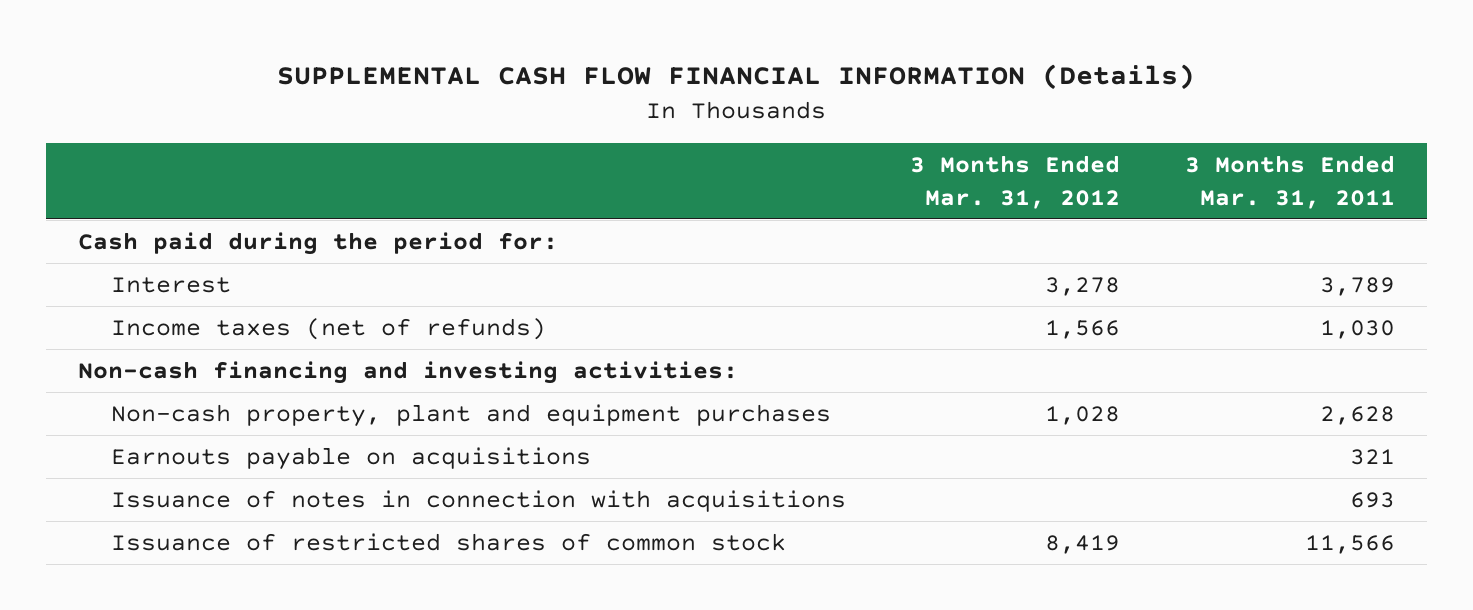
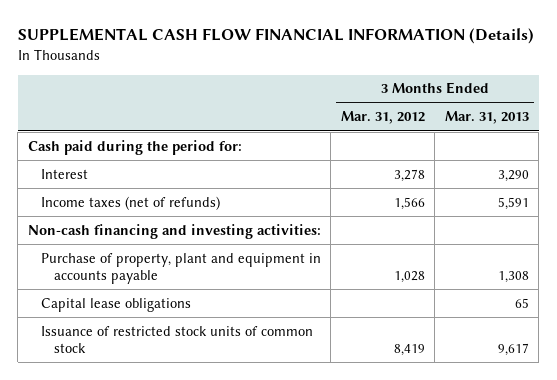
- | 3 Months Ended Mar. 31, 2012 | 3 Months Ended Mar. 31, 2011
+ | 3 Months Ended Mar. 31, 2012 | 3 Months Ended Mar. 31, 2013
- Non-cash property, plant and equipment purchases | 1,028 | 2,628
- Earnouts payable on acquisitions | | 321
- Issuance of notes in connection with acquisitions | | 693
- Issuance of restricted shares of common stock | 8,419 | 11,566
+ Purchase of property, plant and equipment in accounts payable | 1,028 | 1,308
+ Capital lease obligations | | 65
+ Issuance of restricted stock units of common stock | 8,419 | 9,617

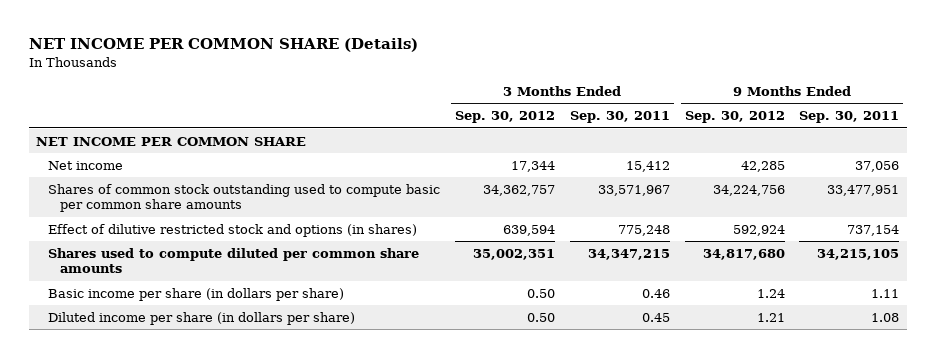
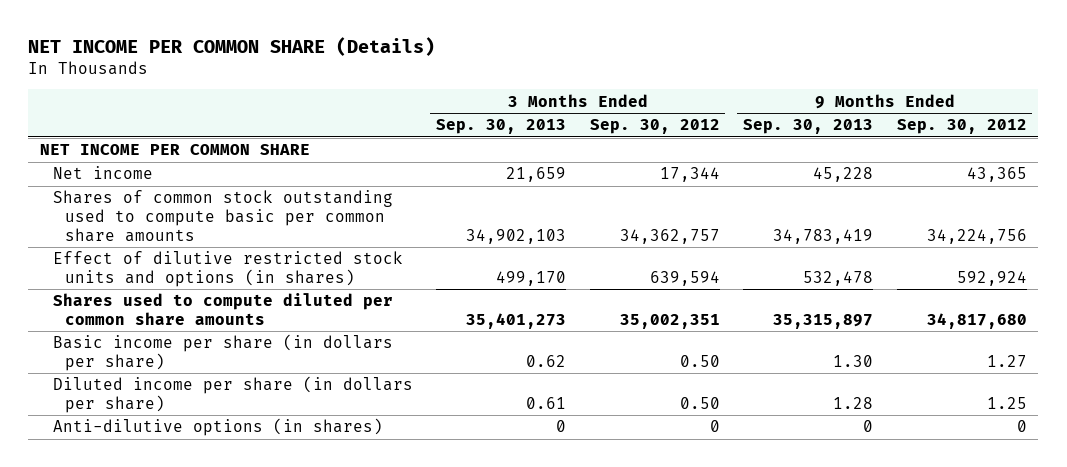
- | 3 Months Ended Sep. 30, 2012 | 3 Months Ended Sep. 30, 2011 | 9 Months Ended Sep. 30, 2012 | 9 Months Ended Sep. 30, 2011
+ | 3 Months Ended Sep. 30, 2013 | 3 Months Ended Sep. 30, 2012 | 9 Months Ended Sep. 30, 2013 | 9 Months Ended Sep. 30, 2012
- Net income | 17,344 | 15,412 | 42,285 | 37,056
+ Net income | 21,659 | 17,344 | 45,228 | 43,365
- Effect of dilutive restricted stock and options (in shares) | 639,594 | 775,248 | 592,924 | 737,154
+ Effect of dilutive restricted stock units and options (in shares) | 499,170 | 639,594 | 532,478 | 592,924
- Basic income per share (in dollars per share) | 0.50 | 0.46 | 1.24 | 1.11
- Diluted income per share (in dollars per share) | 0.50 | 0.45 | 1.21 | 1.08
+ Basic income per share (in dollars per share) | 0.62 | 0.50 | 1.30 | 1.27
+ Diluted income per share (in dollars per share) | 0.61 | 0.50 | 1.28 | 1.25
+ Anti-dilutive options (in shares) | 0 | 0 | 0 | 0

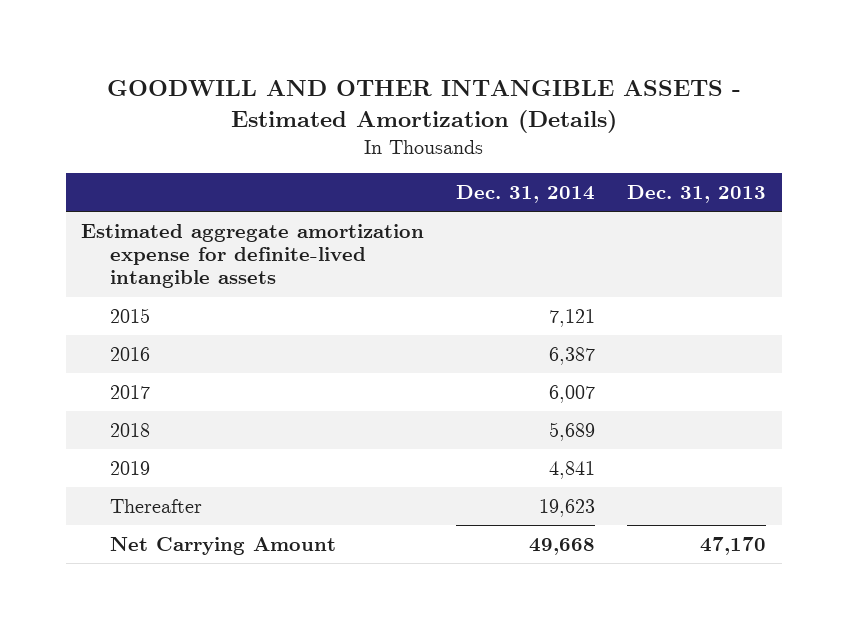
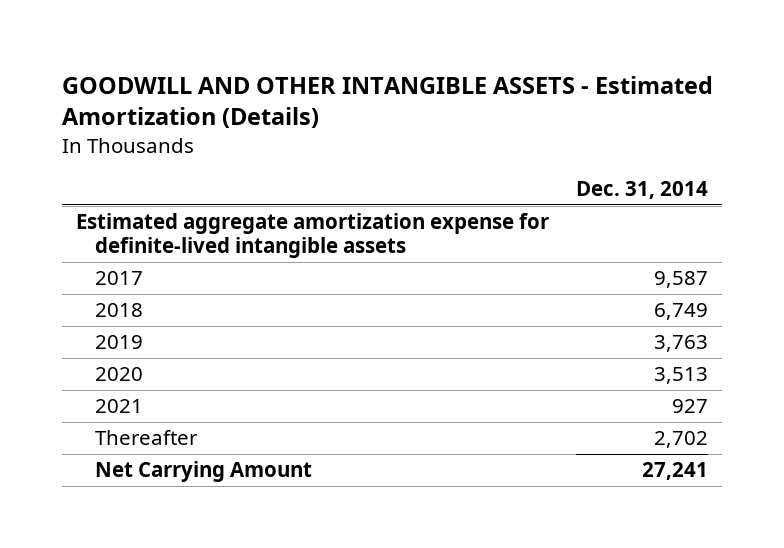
- | Dec. 31, 2014 | Dec. 31, 2013
+ | Dec. 31, 2014
- 2015 | 7,121 |
- 2016 | 6,387 |
- 2017 | 6,007 |
- 2018 | 5,689 |
- 2019 | 4,841 |
- Thereafter | 19,623 |
- Net Carrying Amount | 49,668 | 47,170
+ 2017 | 9,587
+ 2018 | 6,749
+ 2019 | 3,763
+ 2020 | 3,513
+ 2021 | 927
+ Thereafter | 2,702
+ Net Carrying Amount | 27,241

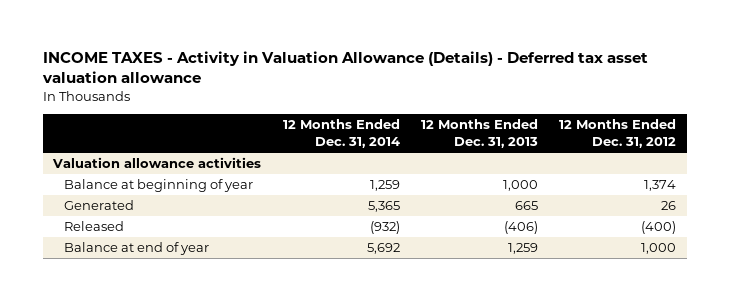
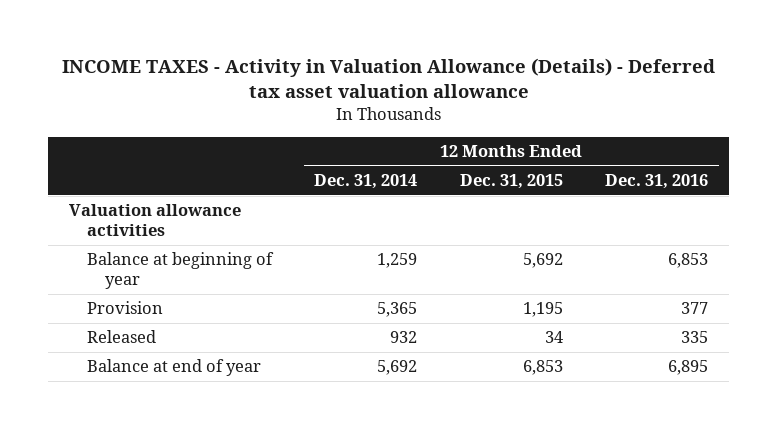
- | 12 Months Ended Dec. 31, 2014 | 12 Months Ended Dec. 31, 2013 | 12 Months Ended Dec. 31, 2012
+ | 12 Months Ended Dec. 31, 2014 | 12 Months Ended Dec. 31, 2015 | 12 Months Ended Dec. 31, 2016
- Generated | 5,365 | 665 | 26
- Released | (932) | (406) | (400)
+ Provision | 5,365 | 1,195 | 377
+ Released | 932 | 34 | 335

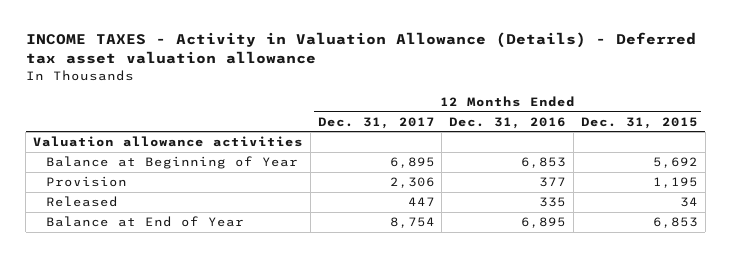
- | 12 Months Ended Dec. 31, 2014 | 12 Months Ended Dec. 31, 2015 | 12 Months Ended Dec. 31, 2016
+ | 12 Months Ended Dec. 31, 2017 | 12 Months Ended Dec. 31, 2016 | 12 Months Ended Dec. 31, 2015
- Balance at beginning of year | 1,259 | 5,692 | 6,853
+ Balance at Beginning of Year | 6,895 | 6,853 | 5,692
- Balance at end of year | 5,692 | 6,853 | 6,895
+ Balance at End of Year | 8,754 | 6,895 | 6,853

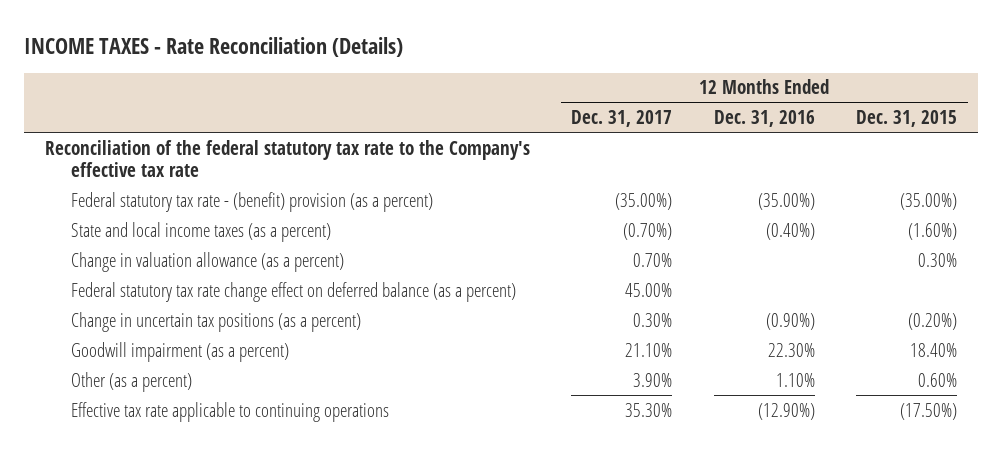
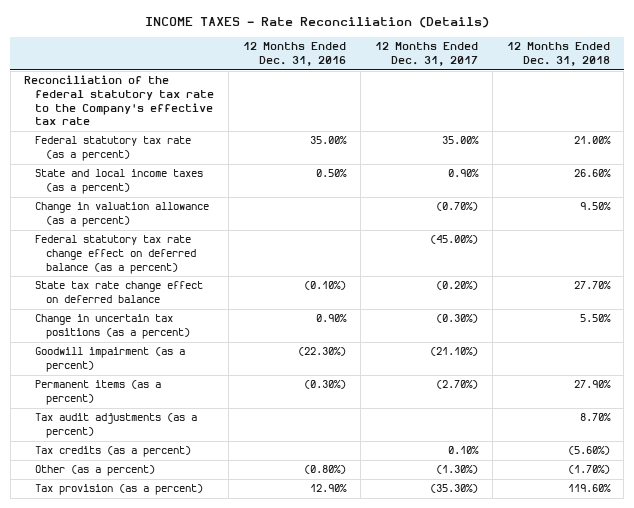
- | 12 Months Ended Dec. 31, 2017 | 12 Months Ended Dec. 31, 2016 | 12 Months Ended Dec. 31, 2015
+ | 12 Months Ended Dec. 31, 2016 | 12 Months Ended Dec. 31, 2017 | 12 Months Ended Dec. 31, 2018
- Federal statutory tax rate - (benefit) provision (as a percent) | (35.00%) | (35.00%) | (35.00%)
- State and local income taxes (as a percent) | (0.70%) | (0.40%) | (1.60%)
- Change in valuation allowance (as a percent) | 0.70% | | 0.30%
- Federal statutory tax rate change effect on deferred balance (as a percent) | 45.00% | |
- Change in uncertain tax positions (as a percent) | 0.30% | (0.90%) | (0.20%)
- Goodwill impairment (as a percent) | 21.10% | 22.30% | 18.40%
- Other (as a percent) | 3.90% | 1.10% | 0.60%
- Effective tax rate applicable to continuing operations | 35.30% | (12.90%) | (17.50%)
+ Federal statutory tax rate (as a percent) | 35.00% | 35.00% | 21.00%
+ State and local income taxes (as a percent) | 0.50% | 0.90% | 26.60%
+ Change in valuation allowance (as a percent) | | (0.70%) | 9.50%
+ Federal statutory tax rate change effect on deferred balance (as a percent) | | (45.00%) |
+ State tax rate change effect on deferred balance | (0.10%) | (0.20%) | 27.70%
+ Change in uncertain tax positions (as a percent) | 0.90% | (0.30%) | 5.50%
+ Goodwill impairment (as a percent) | (22.30%) | (21.10%) |
+ Permanent items (as a percent) | (0.30%) | (2.70%) | 27.90%
+ Tax audit adjustments (as a percent) | | | 8.70%
+ Tax credits (as a percent) | | 0.10% | (5.60%)
+ Other (as a percent) | (0.80%) | (1.30%) | (1.70%)
+ Tax provision (as a percent) | 12.90% | (35.30%) | 119.60%

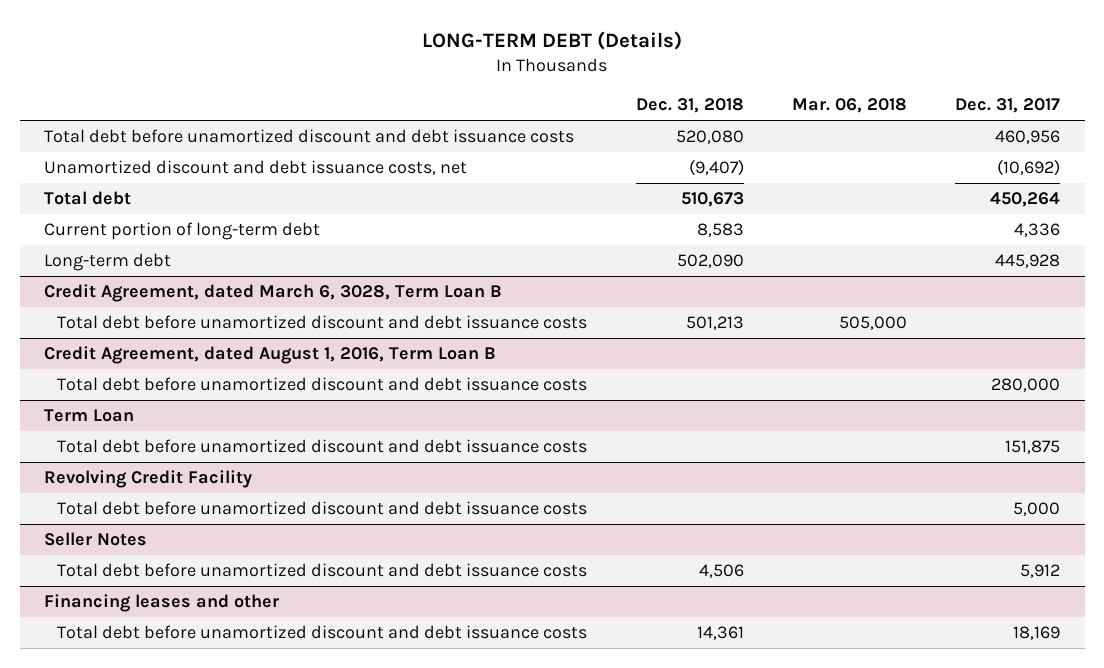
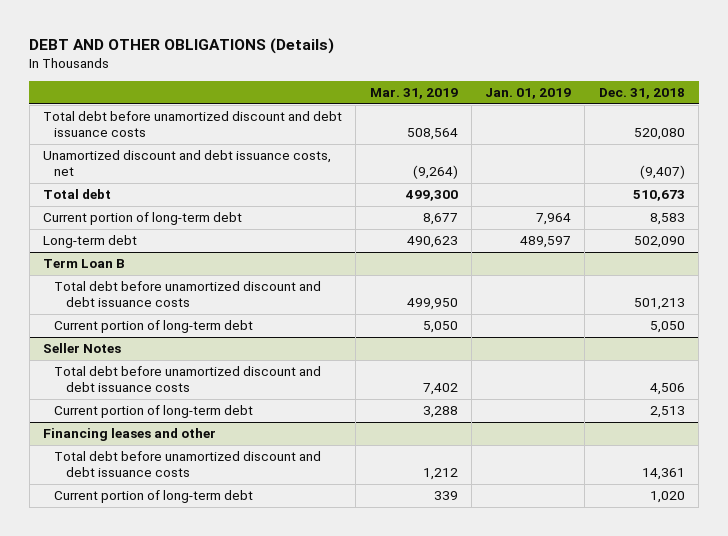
- LONG-TERM DEBT (Details)
+ DEBT AND OTHER OBLIGATIONS (Details)
- | Dec. 31, 2018 | Mar. 06, 2018 | Dec. 31, 2017
+ | Mar. 31, 2019 | Jan. 01, 2019 | Dec. 31, 2018
- Credit Agreement, dated March 6, 3028, Term Loan B
+ Term Loan B
- Credit Agreement, dated August 1, 2016, Term Loan B
- Total debt before unamortized discount and debt issuance costs | | | 280,000
- Term Loan
- Total debt before unamortized discount and debt issuance costs | | | 151,875
- Revolving Credit Facility
- Total debt before unamortized discount and debt issuance costs | | | 5,000
+ Current portion of long-term debt | 5,050 | | 5,050
@ Seller Notes
+ Current portion of long-term debt | 3,288 | | 2,513
@ Financing leases and other
+ Current portion of long-term debt | 339 | | 1,020

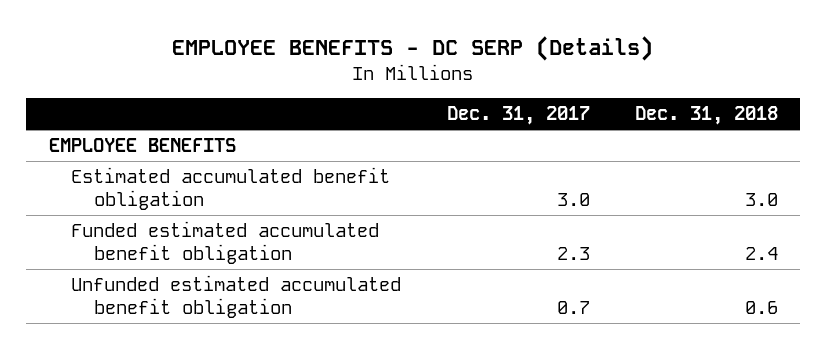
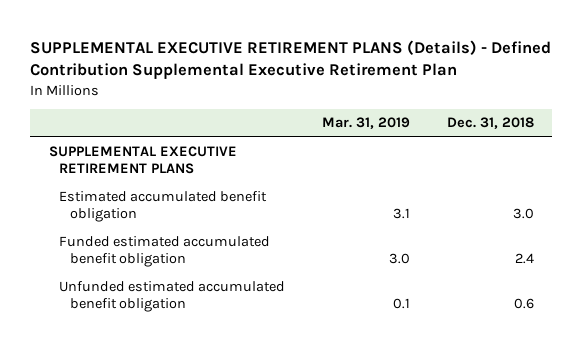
- EMPLOYEE BENEFITS - DC SERP (Details)
+ SUPPLEMENTAL EXECUTIVE RETIREMENT PLANS (Details) - Defined Contribution Supplemental Executive Retirement Plan
- | Dec. 31, 2017 | Dec. 31, 2018
+ | Mar. 31, 2019 | Dec. 31, 2018
- EMPLOYEE BENEFITS
+ SUPPLEMENTAL EXECUTIVE RETIREMENT PLANS

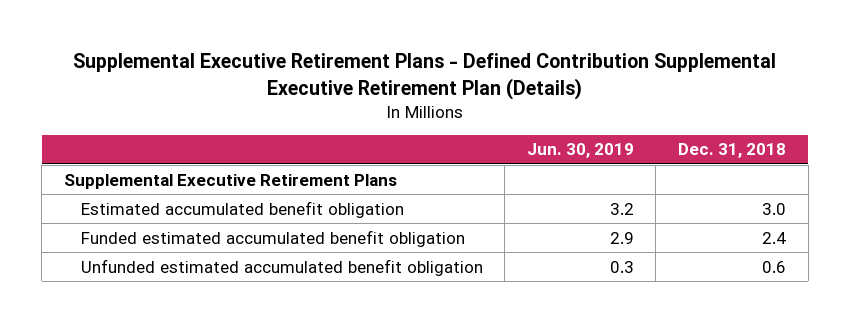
- SUPPLEMENTAL EXECUTIVE RETIREMENT PLANS (Details) - Defined Contribution Supplemental Executive Retirement Plan
+ Supplemental Executive Retirement Plans - Defined Contribution Supplemental Executive Retirement Plan (Details)
- | Mar. 31, 2019 | Dec. 31, 2018
+ | Jun. 30, 2019 | Dec. 31, 2018
- SUPPLEMENTAL EXECUTIVE RETIREMENT PLANS
+ Supplemental Executive Retirement Plans

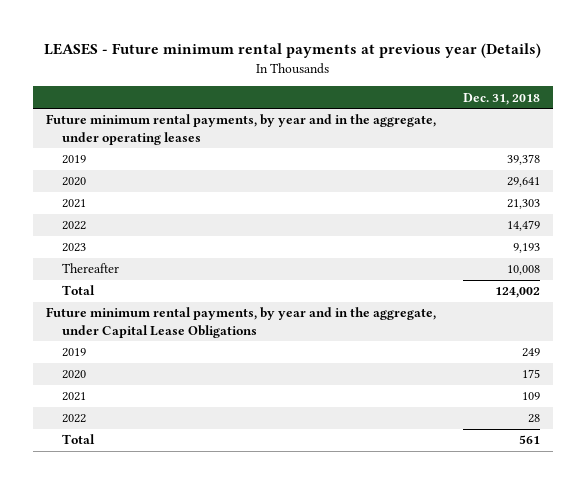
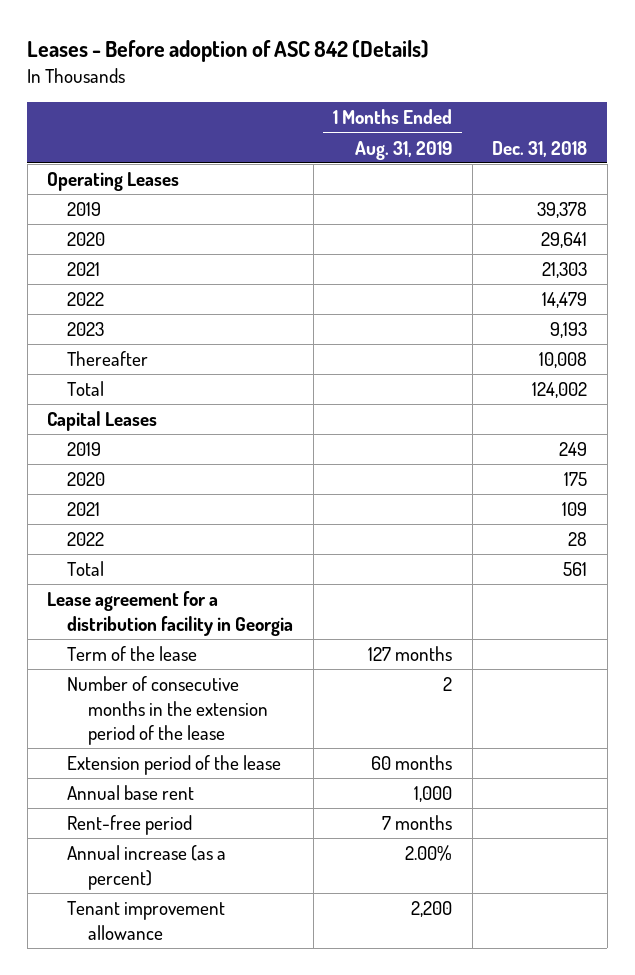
- LEASES - Future minimum rental payments at previous year (Details)
+ Leases - Before adoption of ASC 842 (Details)
- | Dec. 31, 2018
+ | 1 Months Ended Aug. 31, 2019 | Dec. 31, 2018
- Future minimum rental payments, by year and in the aggregate, under operating leases
+ Operating Leases
- Future minimum rental payments, by year and in the aggregate, under Capital Lease Obligations
+ Capital Leases
+ Lease agreement for a distribution facility in Georgia
+ Term of the lease | 127 months |
+ Number of consecutive months in the extension period of the lease | 2 |
+ Extension period of the lease | 60 months |
+ Annual base rent | 1,000 |
+ Rent-free period | 7 months |
+ Annual increase (as a percent) | 2.00% |
+ Tenant improvement allowance | 2,200 |

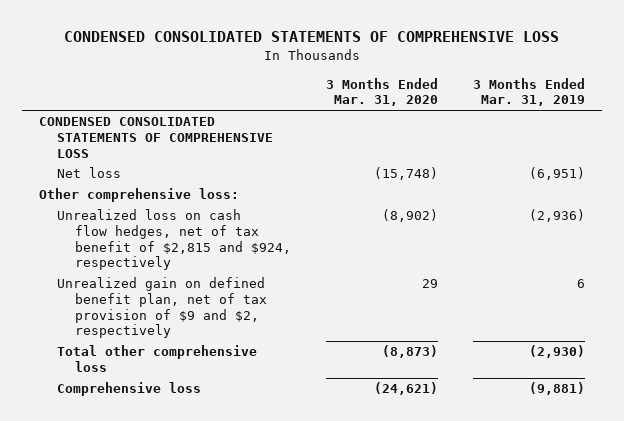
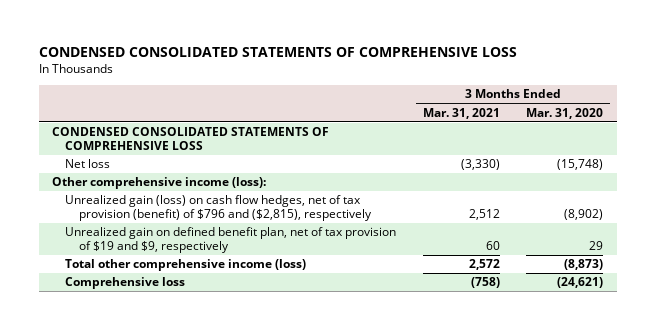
- | 3 Months Ended Mar. 31, 2020 | 3 Months Ended Mar. 31, 2019
+ | 3 Months Ended Mar. 31, 2021 | 3 Months Ended Mar. 31, 2020
- Other comprehensive loss:
- Unrealized loss on cash flow hedges, net of tax benefit of $2,815 and $924, respectively | (8,902) | (2,936)
- Unrealized gain on defined benefit plan, net of tax provision of $9 and $2, respectively | 29 | 6
- Total other comprehensive loss | (8,873) | (2,930)
+ Other comprehensive income (loss):
+ Unrealized gain (loss) on cash flow hedges, net of tax provision (benefit) of $796 and ($2,815), respectively | 2,512 | (8,902)
+ Unrealized gain on defined benefit plan, net of tax provision of $19 and $9, respectively | 60 | 29
+ Total other comprehensive income (loss) | 2,572 | (8,873)

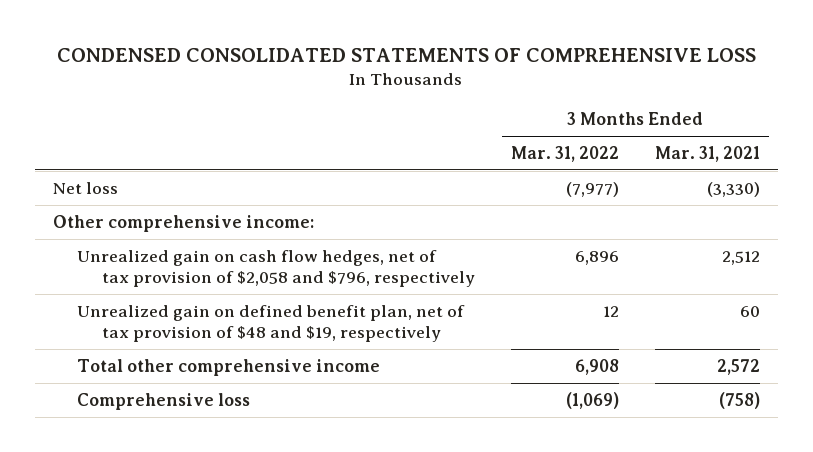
- | 3 Months Ended Mar. 31, 2021 | 3 Months Ended Mar. 31, 2020
+ | 3 Months Ended Mar. 31, 2022 | 3 Months Ended Mar. 31, 2021
- CONDENSED CONSOLIDATED STATEMENTS OF COMPREHENSIVE LOSS
- Other comprehensive income (loss):
- Unrealized gain (loss) on cash flow hedges, net of tax provision (benefit) of $796 and ($2,815), respectively | 2,512 | (8,902)
- Unrealized gain on defined benefit plan, net of tax provision of $19 and $9, respectively | 60 | 29
- Total other comprehensive income (loss) | 2,572 | (8,873)
+ Other comprehensive income:
+ Unrealized gain on cash flow hedges, net of tax provision of $2,058 and $796, respectively | 6,896 | 2,512
+ Unrealized gain on defined benefit plan, net of tax provision of $48 and $19, respectively | 12 | 60
+ Total other comprehensive income | 6,908 | 2,572

